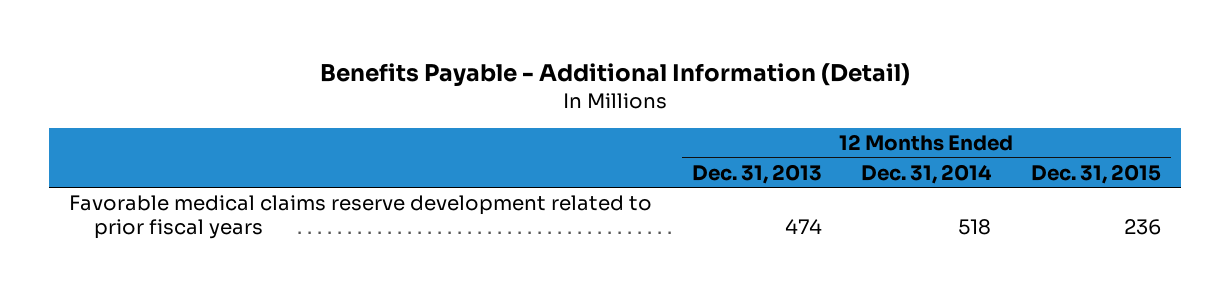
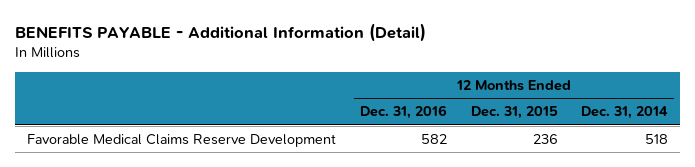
- Benefits Payable - Additional Information (Detail)
+ BENEFITS PAYABLE - Additional Information (Detail)
- | 12 Months Ended Dec. 31, 2013 | 12 Months Ended Dec. 31, 2014 | 12 Months Ended Dec. 31, 2015
+ | 12 Months Ended Dec. 31, 2016 | 12 Months Ended Dec. 31, 2015 | 12 Months Ended Dec. 31, 2014
- Favorable medical claims reserve development related to prior fiscal years | 474 | 518 | 236
+ Favorable Medical Claims Reserve Development | 582 | 236 | 518

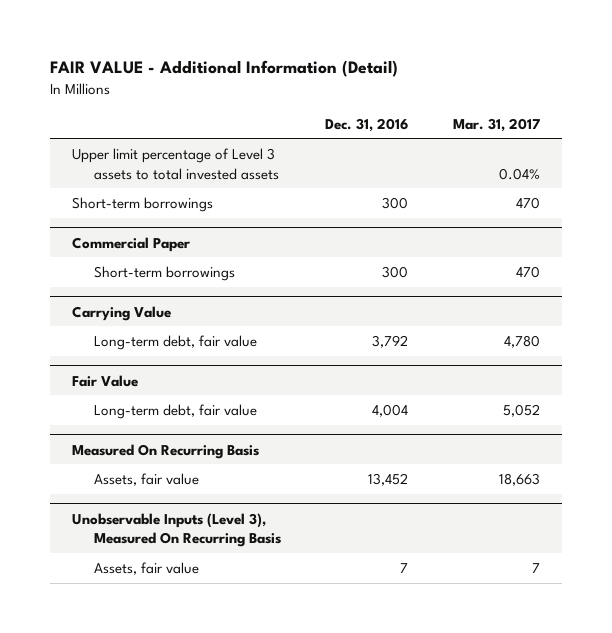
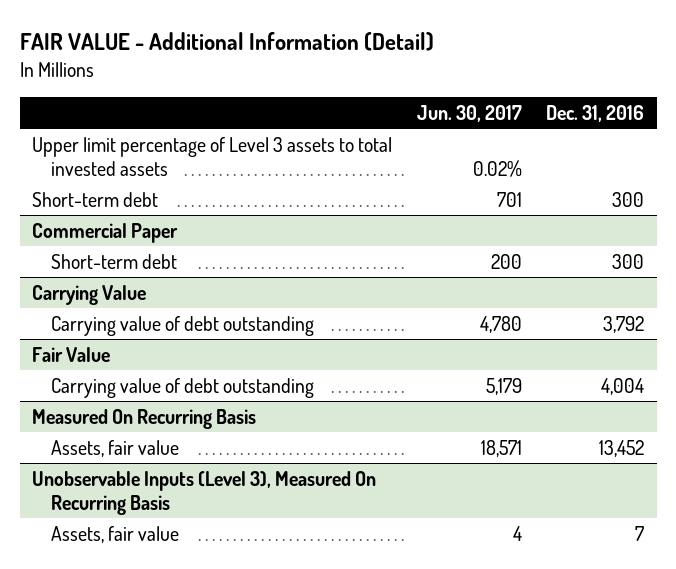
- | Dec. 31, 2016 | Mar. 31, 2017
+ | Jun. 30, 2017 | Dec. 31, 2016
- Short-term borrowings | 300 | 470
+ Short-term debt | 701 | 300
@ Commercial Paper
- Short-term borrowings | 300 | 470
+ Short-term debt | 200 | 300
@ Carrying Value
- Long-term debt, fair value | 3,792 | 4,780
+ Carrying value of debt outstanding | 4,780 | 3,792
@ Fair Value
- Long-term debt, fair value | 4,004 | 5,052
+ Carrying value of debt outstanding | 5,179 | 4,004

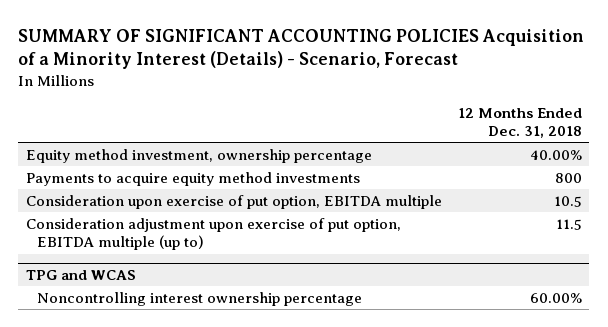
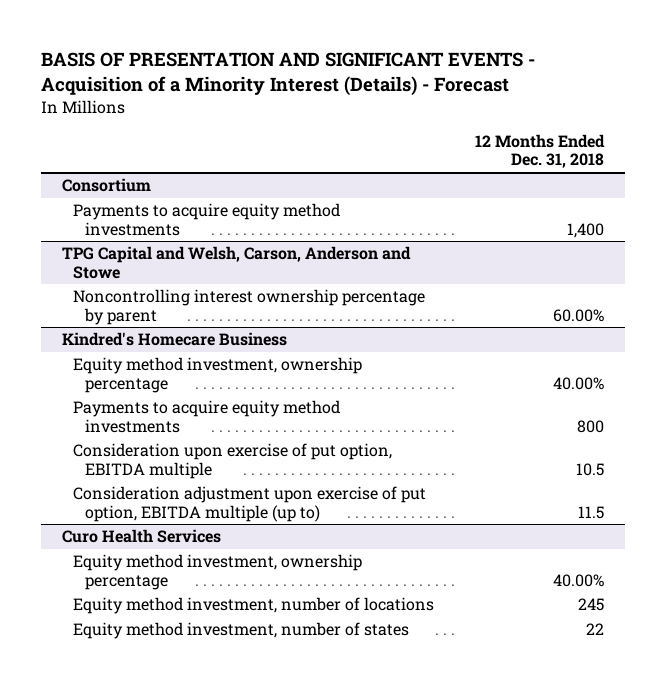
- SUMMARY OF SIGNIFICANT ACCOUNTING POLICIES Acquisition of a Minority Interest (Details) - Scenario, Forecast
+ BASIS OF PRESENTATION AND SIGNIFICANT EVENTS - Acquisition of a Minority Interest (Details) - Forecast
+ Consortium
+ Payments to acquire equity method investments | 1,400
+ TPG Capital and Welsh, Carson, Anderson and Stowe
+ Noncontrolling interest ownership percentage by parent | 60.00%
+ Kindred's Homecare Business
- TPG and WCAS
- Noncontrolling interest ownership percentage | 60.00%
+ Curo Health Services
+ Equity method investment, ownership percentage | 40.00%
+ Equity method investment, number of locations | 245
+ Equity method investment, number of states | 22

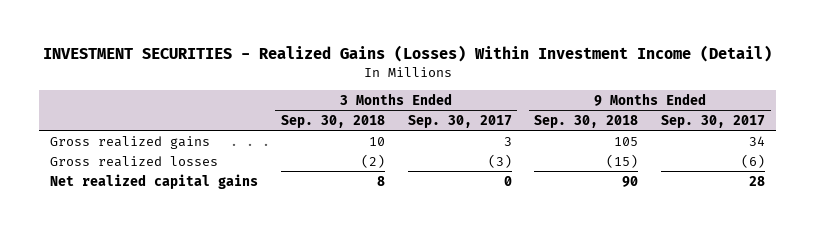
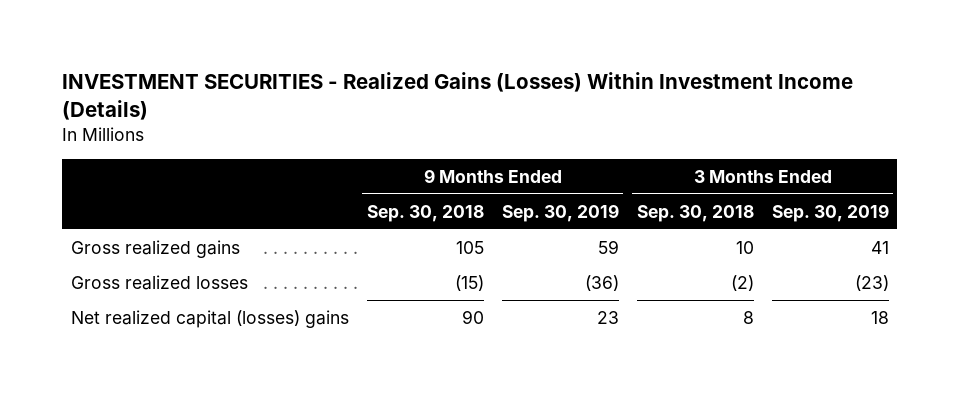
- INVESTMENT SECURITIES - Realized Gains (Losses) Within Investment Income (Detail)
+ INVESTMENT SECURITIES - Realized Gains (Losses) Within Investment Income (Details)
- | 3 Months Ended Sep. 30, 2018 | 3 Months Ended Sep. 30, 2017 | 9 Months Ended Sep. 30, 2018 | 9 Months Ended Sep. 30, 2017
+ | 9 Months Ended Sep. 30, 2018 | 9 Months Ended Sep. 30, 2019 | 3 Months Ended Sep. 30, 2018 | 3 Months Ended Sep. 30, 2019
- Net realized capital gains | 8 | 0 | 90 | 28
+ Net realized capital (losses) gains | 90 | 23 | 8 | 18

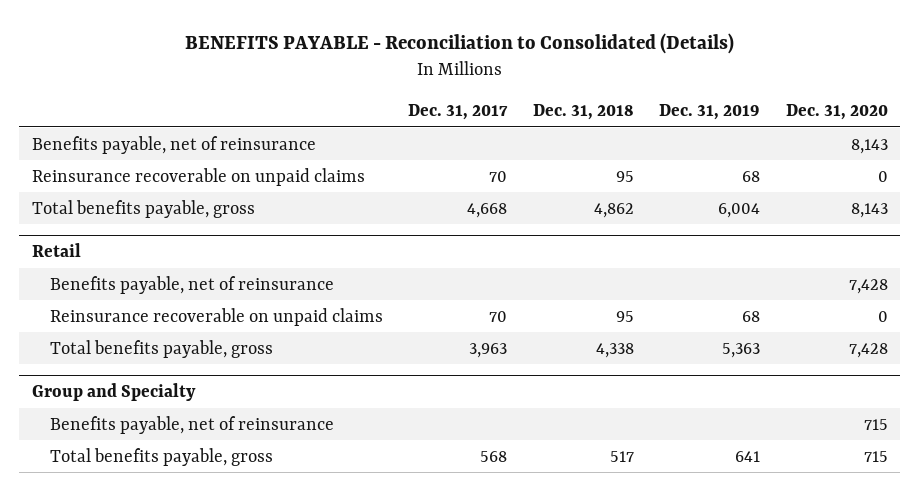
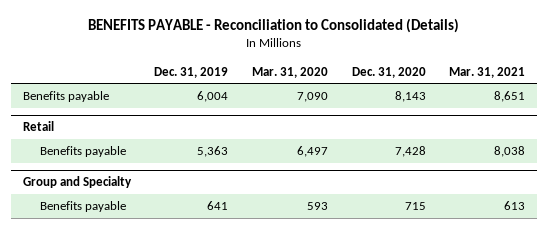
- | Dec. 31, 2017 | Dec. 31, 2018 | Dec. 31, 2019 | Dec. 31, 2020
+ | Dec. 31, 2019 | Mar. 31, 2020 | Dec. 31, 2020 | Mar. 31, 2021
- Benefits payable, net of reinsurance | | | | 8,143
- Reinsurance recoverable on unpaid claims | 70 | 95 | 68 | 0
- Total benefits payable, gross | 4,668 | 4,862 | 6,004 | 8,143
+ Benefits payable | 6,004 | 7,090 | 8,143 | 8,651
@ Retail
- Benefits payable, net of reinsurance | | | | 7,428
- Reinsurance recoverable on unpaid claims | 70 | 95 | 68 | 0
- Total benefits payable, gross | 3,963 | 4,338 | 5,363 | 7,428
+ Benefits payable | 5,363 | 6,497 | 7,428 | 8,038
@ Group and Specialty
- Benefits payable, net of reinsurance | | | | 715
- Total benefits payable, gross | 568 | 517 | 641 | 715
+ Benefits payable | 641 | 593 | 715 | 613

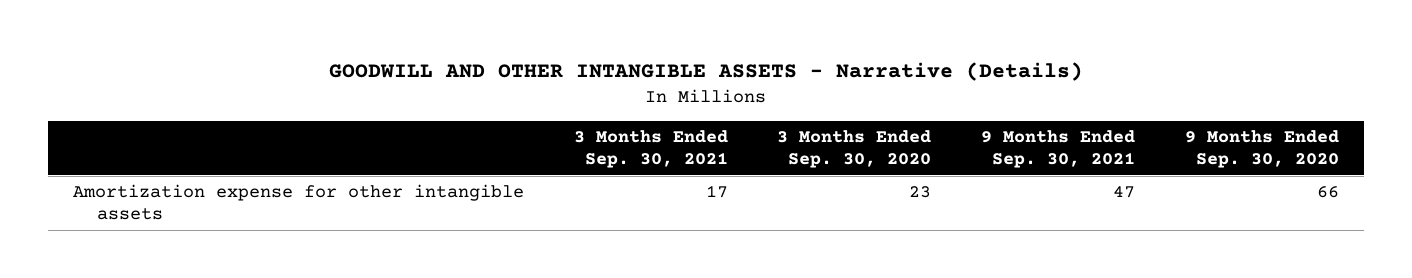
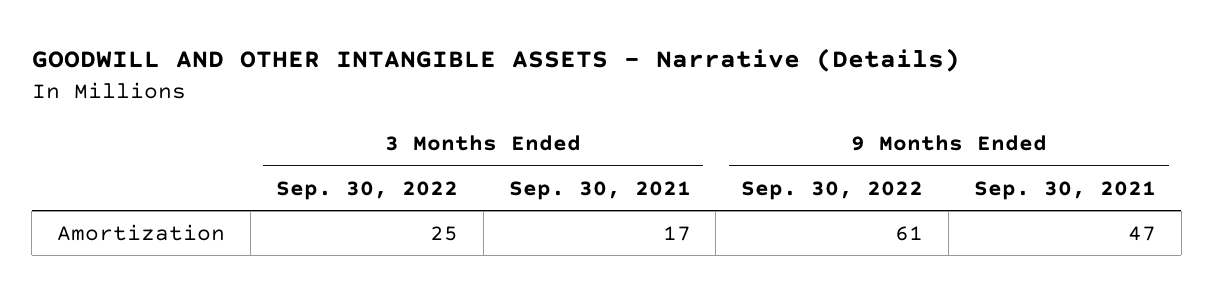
- | 3 Months Ended Sep. 30, 2021 | 3 Months Ended Sep. 30, 2020 | 9 Months Ended Sep. 30, 2021 | 9 Months Ended Sep. 30, 2020
+ | 3 Months Ended Sep. 30, 2022 | 3 Months Ended Sep. 30, 2021 | 9 Months Ended Sep. 30, 2022 | 9 Months Ended Sep. 30, 2021
- Amortization expense for other intangible assets | 17 | 23 | 47 | 66
+ Amortization | 25 | 17 | 61 | 47

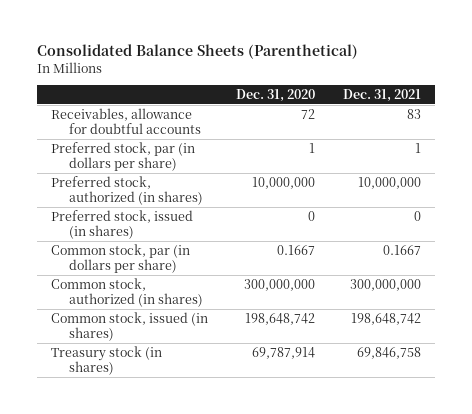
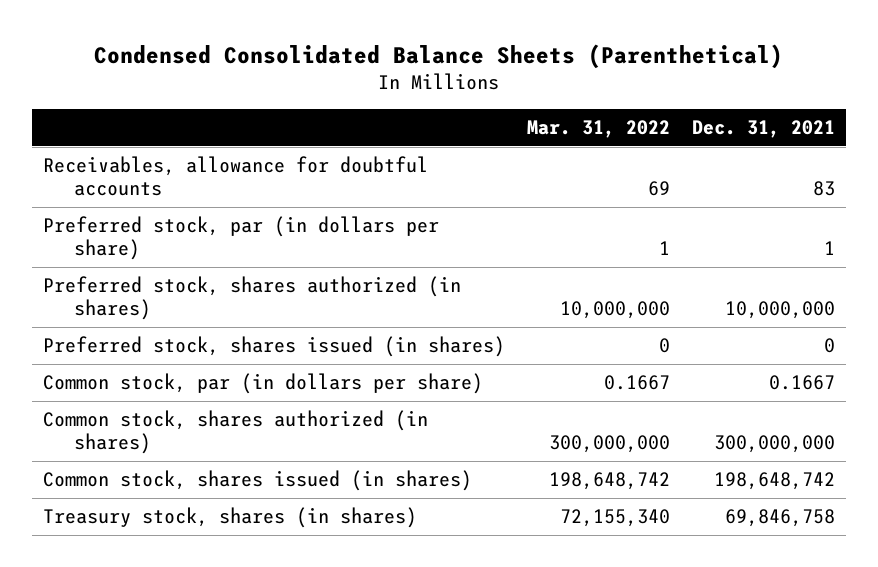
- Consolidated Balance Sheets (Parenthetical)
+ Condensed Consolidated Balance Sheets (Parenthetical)
- | Dec. 31, 2020 | Dec. 31, 2021
+ | Mar. 31, 2022 | Dec. 31, 2021
- Preferred stock, authorized (in shares) | 10,000,000 | 10,000,000
- Preferred stock, issued (in shares) | 0 | 0
+ Preferred stock, shares authorized (in shares) | 10,000,000 | 10,000,000
+ Preferred stock, shares issued (in shares) | 0 | 0
- Common stock, authorized (in shares) | 300,000,000 | 300,000,000
- Common stock, issued (in shares) | 198,648,742 | 198,648,742
- Treasury stock (in shares) | 69,787,914 | 69,846,758
+ Common stock, shares authorized (in shares) | 300,000,000 | 300,000,000
+ Common stock, shares issued (in shares) | 198,648,742 | 198,648,742
+ Treasury stock, shares (in shares) | 72,155,340 | 69,846,758

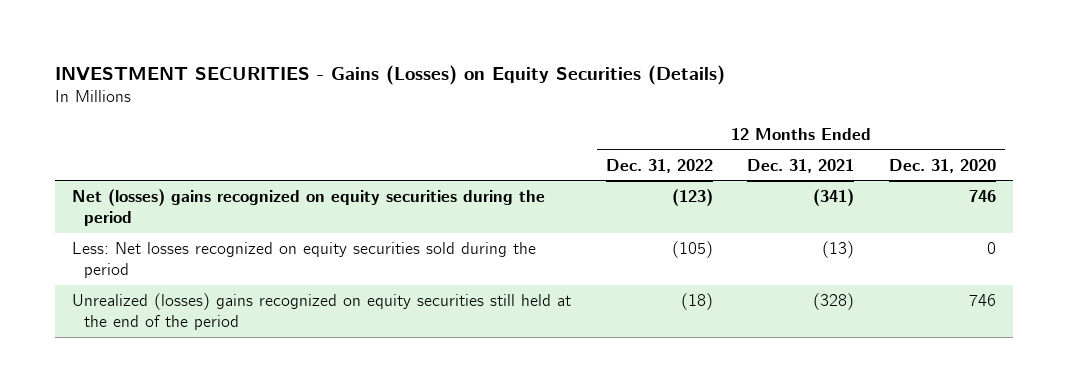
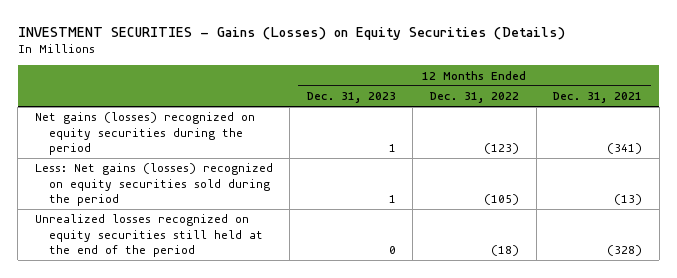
- | 12 Months Ended Dec. 31, 2022 | 12 Months Ended Dec. 31, 2021 | 12 Months Ended Dec. 31, 2020
+ | 12 Months Ended Dec. 31, 2023 | 12 Months Ended Dec. 31, 2022 | 12 Months Ended Dec. 31, 2021
- Net (losses) gains recognized on equity securities during the period | (123) | (341) | 746
- Less: Net losses recognized on equity securities sold during the period | (105) | (13) | 0
- Unrealized (losses) gains recognized on equity securities still held at the end of the period | (18) | (328) | 746
+ Net gains (losses) recognized on equity securities during the period | 1 | (123) | (341)
+ Less: Net gains (losses) recognized on equity securities sold during the period | 1 | (105) | (13)
+ Unrealized losses recognized on equity securities still held at the end of the period | 0 | (18) | (328)

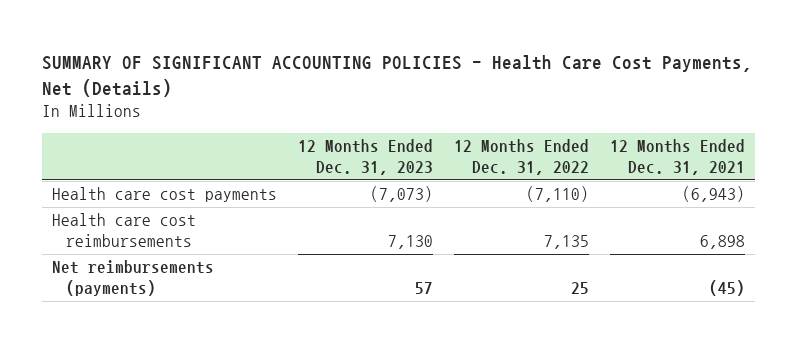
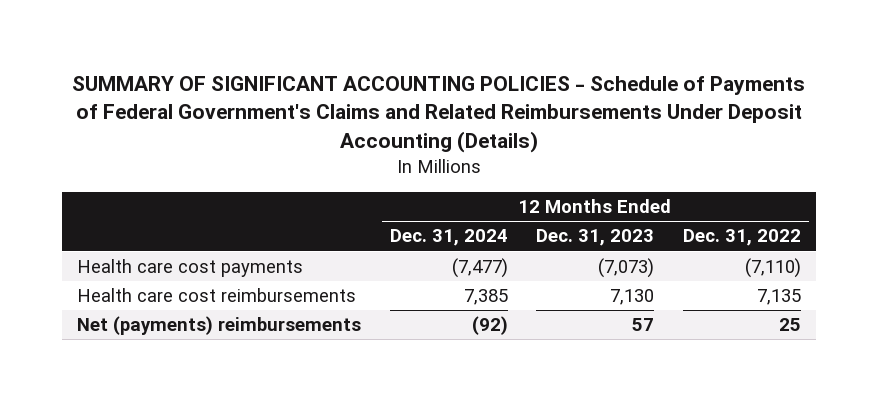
- SUMMARY OF SIGNIFICANT ACCOUNTING POLICIES - Health Care Cost Payments, Net (Details)
+ SUMMARY OF SIGNIFICANT ACCOUNTING POLICIES - Schedule of Payments of Federal Government's Claims and Related Reimbursements Under Deposit Accounting (Details)
- | 12 Months Ended Dec. 31, 2023 | 12 Months Ended Dec. 31, 2022 | 12 Months Ended Dec. 31, 2021
+ | 12 Months Ended Dec. 31, 2024 | 12 Months Ended Dec. 31, 2023 | 12 Months Ended Dec. 31, 2022
- Net reimbursements (payments) | 57 | 25 | (45)
+ Net (payments) reimbursements | (92) | 57 | 25

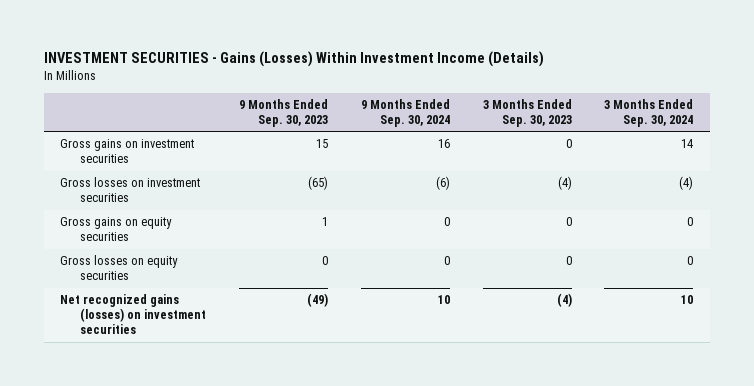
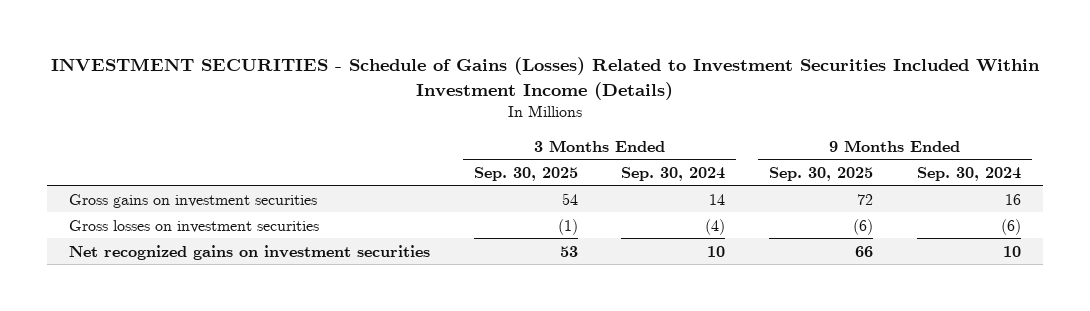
- INVESTMENT SECURITIES - Gains (Losses) Within Investment Income (Details)
+ INVESTMENT SECURITIES - Schedule of Gains (Losses) Related to Investment Securities Included Within Investment Income (Details)
- | 9 Months Ended Sep. 30, 2023 | 9 Months Ended Sep. 30, 2024 | 3 Months Ended Sep. 30, 2023 | 3 Months Ended Sep. 30, 2024
+ | 3 Months Ended Sep. 30, 2025 | 3 Months Ended Sep. 30, 2024 | 9 Months Ended Sep. 30, 2025 | 9 Months Ended Sep. 30, 2024
- Gross gains on equity securities | 1 | 0 | 0 | 0
- Gross losses on equity securities | 0 | 0 | 0 | 0
- Net recognized gains (losses) on investment securities | (49) | 10 | (4) | 10
+ Net recognized gains on investment securities | 53 | 10 | 66 | 10

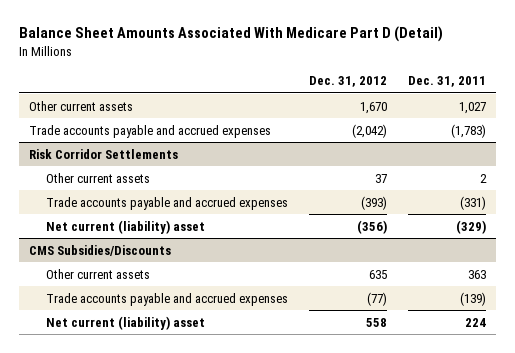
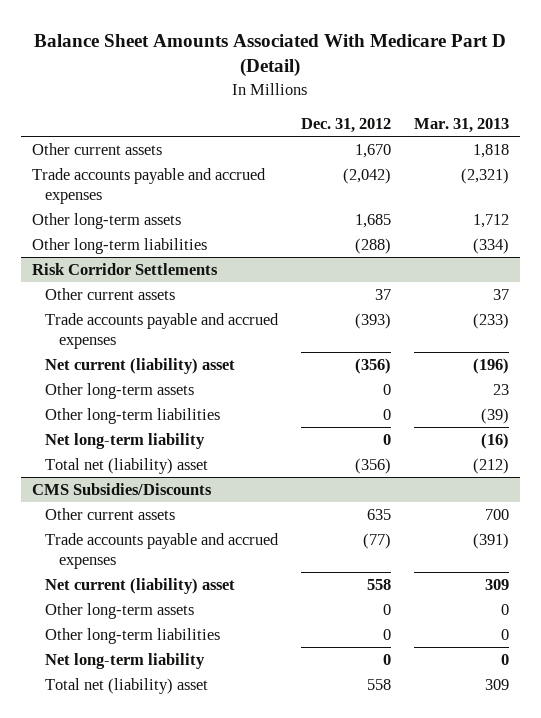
- | Dec. 31, 2012 | Dec. 31, 2011
+ | Dec. 31, 2012 | Mar. 31, 2013
+ Other long-term assets | 1,685 | 1,712
+ Other long-term liabilities | (288) | (334)
@ Risk Corridor Settlements
+ Other long-term assets | 0 | 23
+ Other long-term liabilities | 0 | (39)
+ Net long-term liability | 0 | (16)
+ Total net (liability) asset | (356) | (212)
@ CMS Subsidies/Discounts
+ Other long-term assets | 0 | 0
+ Other long-term liabilities | 0 | 0
+ Net long-term liability | 0 | 0
+ Total net (liability) asset | 558 | 309

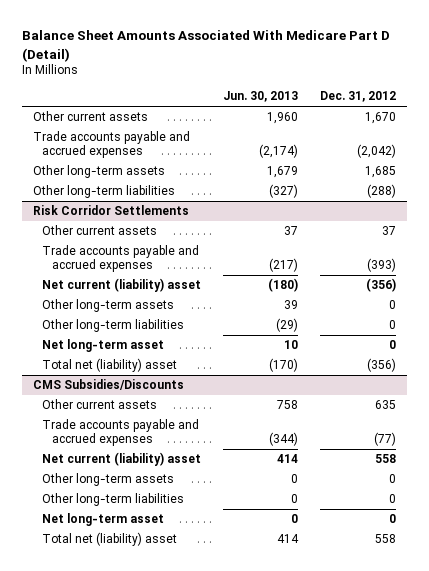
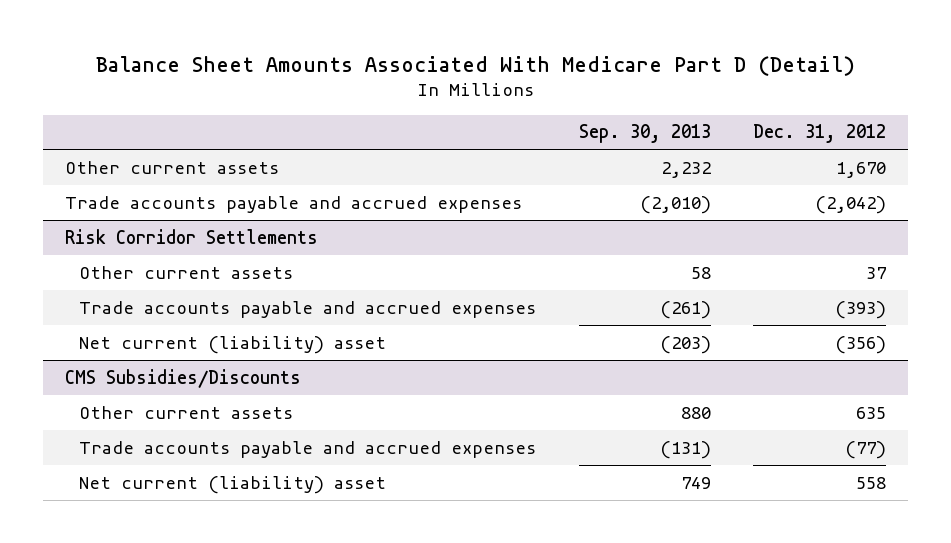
- | Jun. 30, 2013 | Dec. 31, 2012
+ | Sep. 30, 2013 | Dec. 31, 2012
- Other long-term assets | 1,679 | 1,685
- Other long-term liabilities | (327) | (288)
@ Risk Corridor Settlements
- Other long-term assets | 39 | 0
- Other long-term liabilities | (29) | 0
- Net long-term asset | 10 | 0
- Total net (liability) asset | (170) | (356)
@ CMS Subsidies/Discounts
- Other long-term assets | 0 | 0
- Other long-term liabilities | 0 | 0
- Net long-term asset | 0 | 0
- Total net (liability) asset | 414 | 558

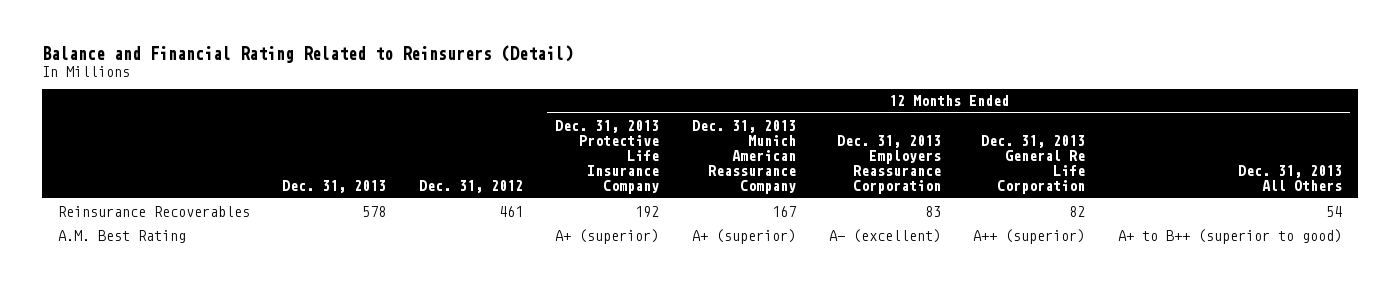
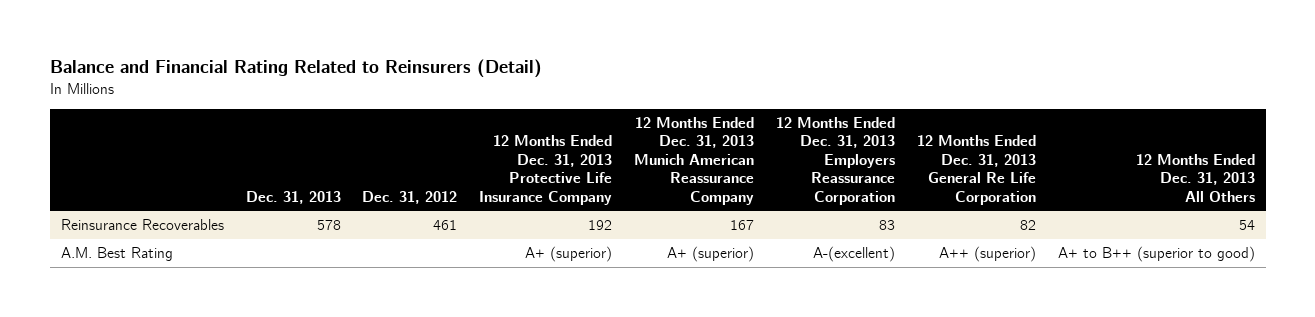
- A.M. Best Rating | | | A+ (superior) | A+ (superior) | A- (excellent) | A++ (superior) | A+ to B++ (superior to good)
+ A.M. Best Rating | | | A+ (superior) | A+ (superior) | A-(excellent) | A++ (superior) | A+ to B++ (superior to good)

